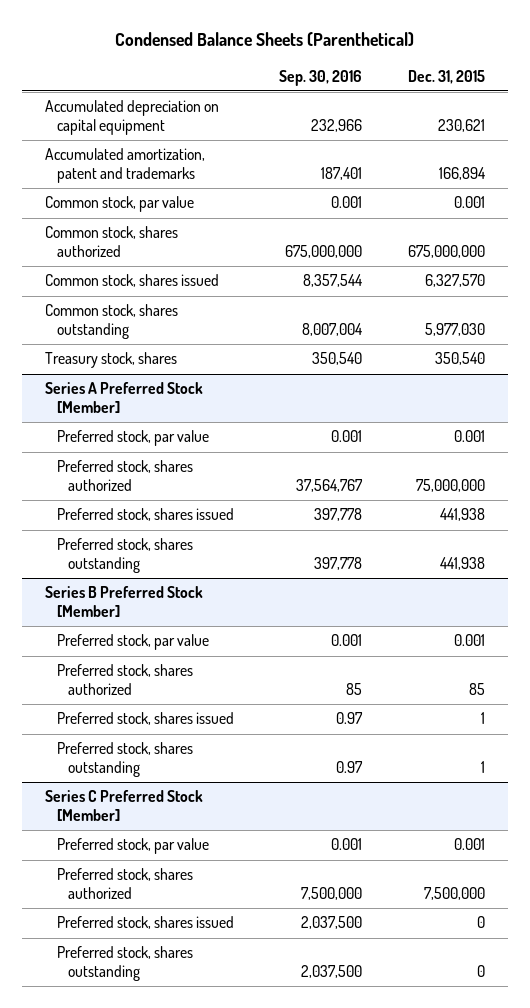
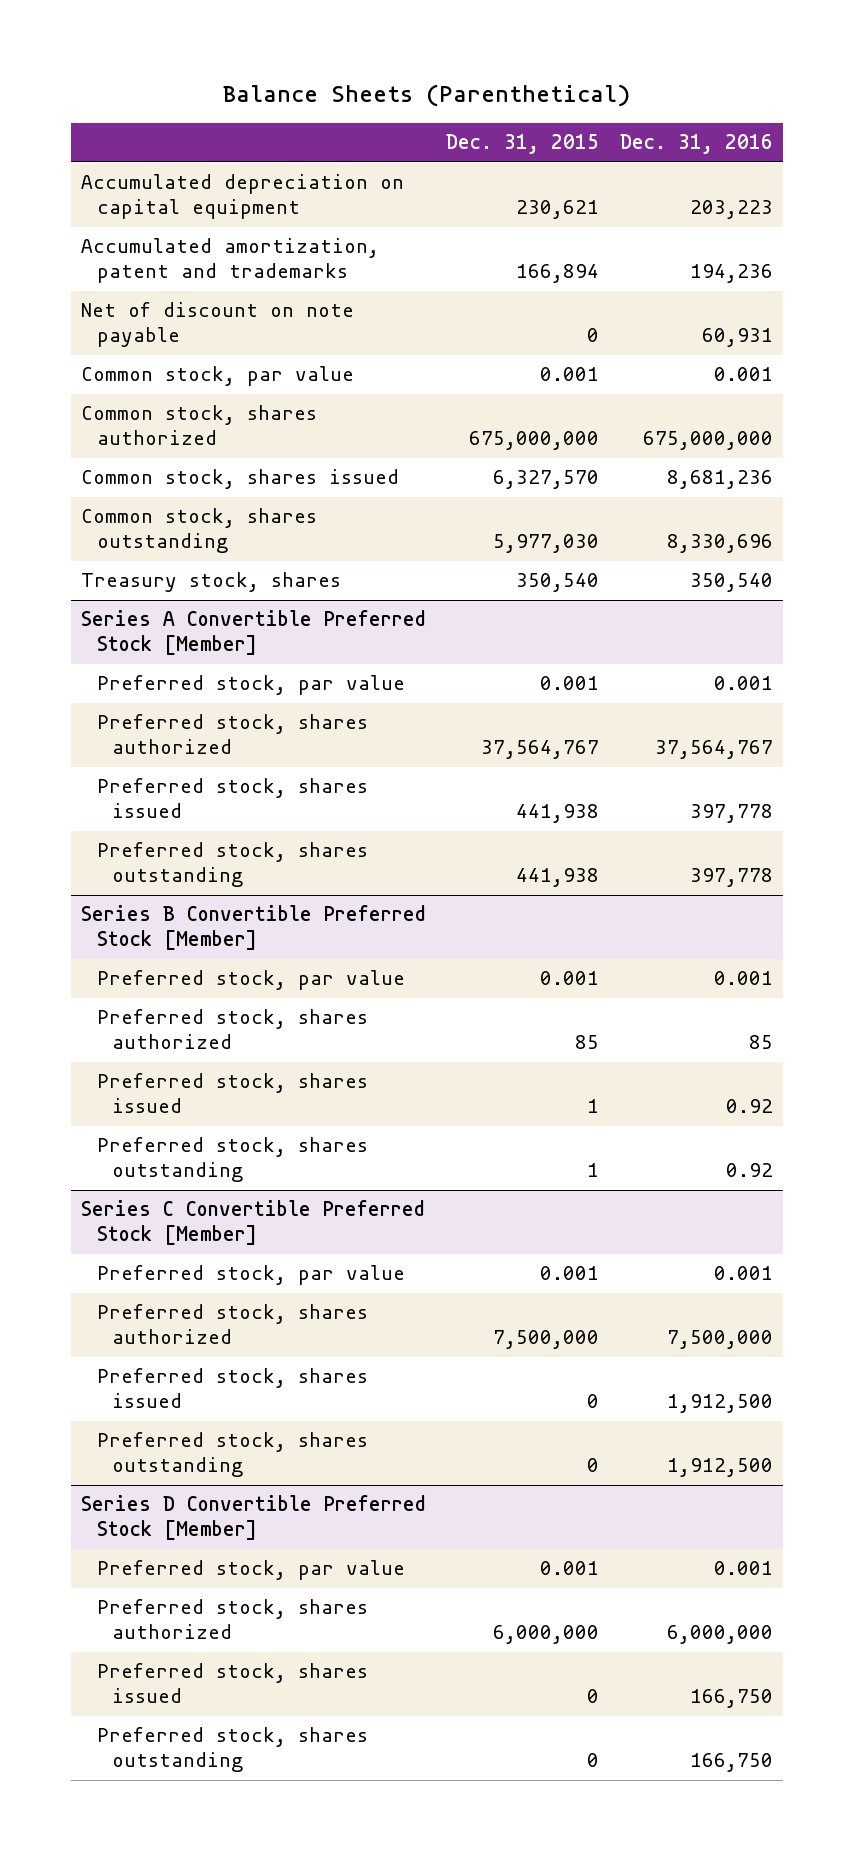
- Condensed Balance Sheets (Parenthetical)
+ Balance Sheets (Parenthetical)
- | Sep. 30, 2016 | Dec. 31, 2015
+ | Dec. 31, 2015 | Dec. 31, 2016
+ Net of discount on note payable | 0 | 60,931
- Series A Preferred Stock [Member]
+ Series A Convertible Preferred Stock [Member]
- Preferred stock, shares authorized | 37,564,767 | 75,000,000
+ Preferred stock, shares authorized | 37,564,767 | 37,564,767
- Series B Preferred Stock [Member]
+ Series B Convertible Preferred Stock [Member]
- Series C Preferred Stock [Member]
+ Series C Convertible Preferred Stock [Member]
+ Series D Convertible Preferred Stock [Member]
+ Preferred stock, par value | 0.001 | 0.001
+ Preferred stock, shares authorized | 6,000,000 | 6,000,000
+ Preferred stock, shares issued | 0 | 166,750
+ Preferred stock, shares outstanding | 0 | 166,750

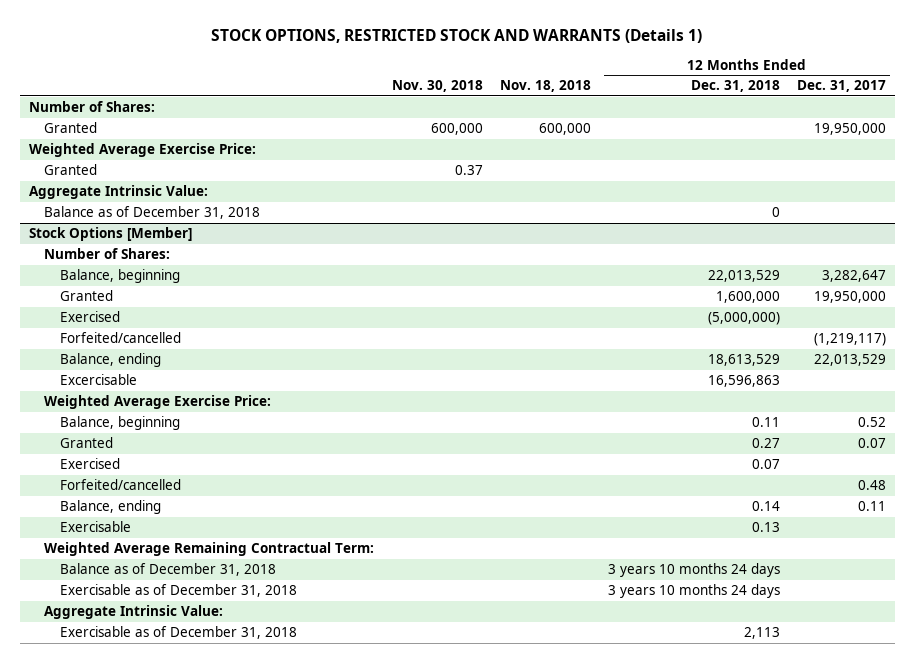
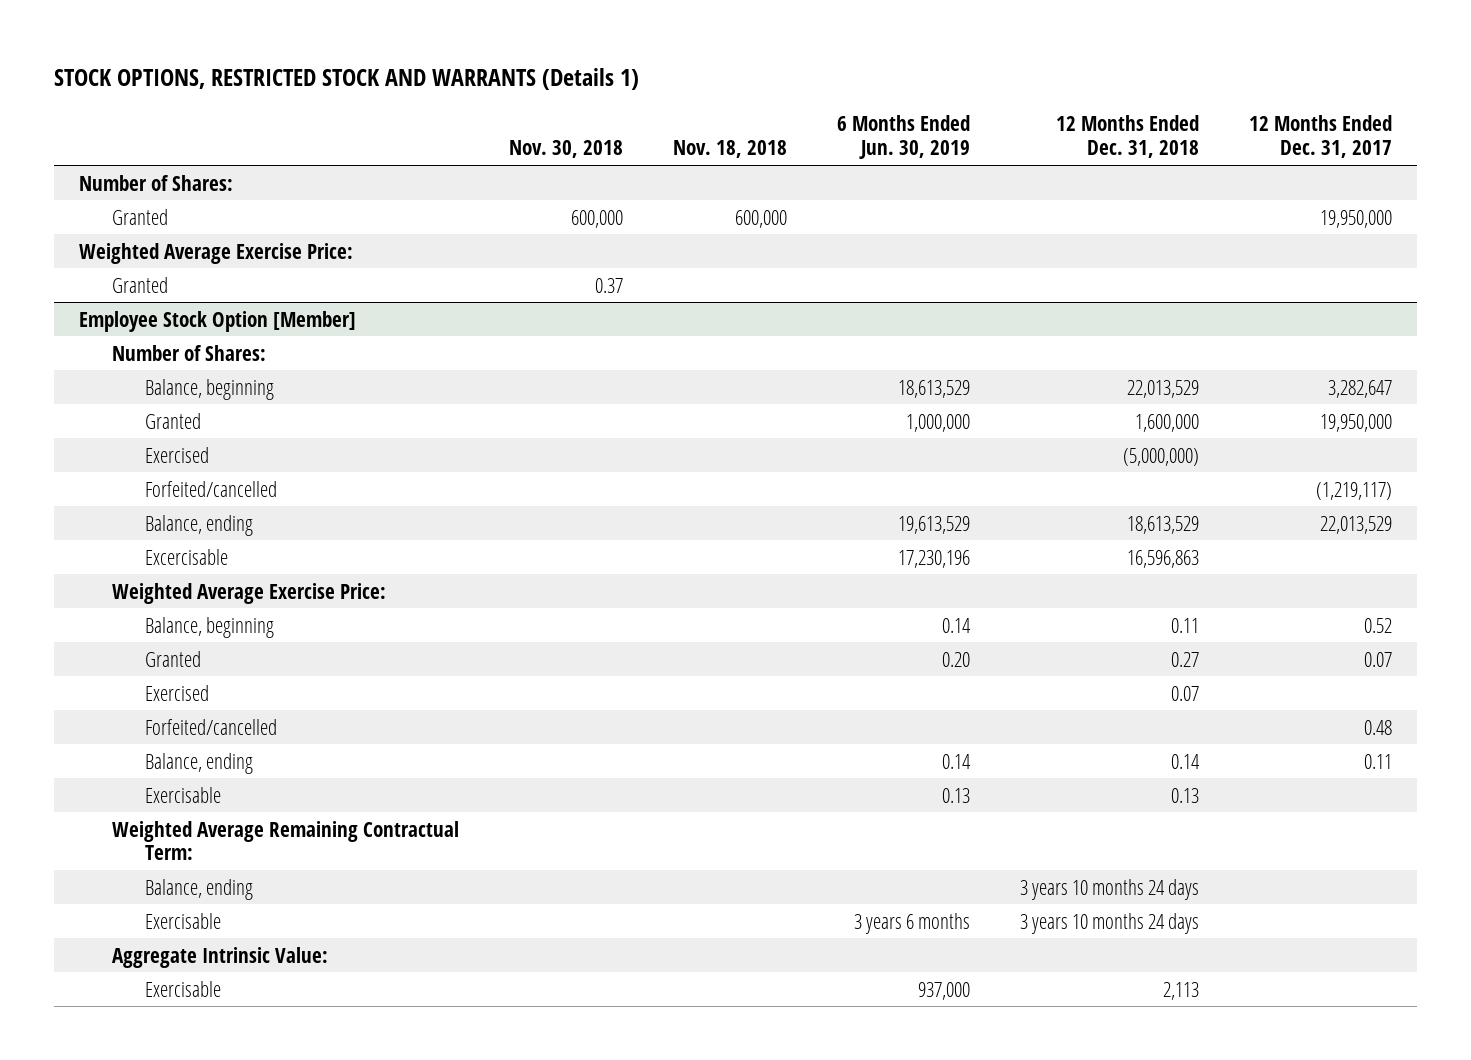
- | Nov. 30, 2018 | Nov. 18, 2018 | 12 Months Ended Dec. 31, 2018 | 12 Months Ended Dec. 31, 2017
+ | Nov. 30, 2018 | Nov. 18, 2018 | 6 Months Ended Jun. 30, 2019 | 12 Months Ended Dec. 31, 2018 | 12 Months Ended Dec. 31, 2017
- Aggregate Intrinsic Value:
- Balance as of December 31, 2018 | | | 0 |
- Stock Options [Member]
+ Employee Stock Option [Member]
- Balance as of December 31, 2018 | | | 3 years 10 months 24 days |
- Exercisable as of December 31, 2018 | | | 3 years 10 months 24 days |
+ Balance, ending | | | | 3 years 10 months 24 days |
+ Exercisable | | | 3 years 6 months | 3 years 10 months 24 days |
- Exercisable as of December 31, 2018 | | | 2,113 |
+ Exercisable | | | 937,000 | 2,113 |

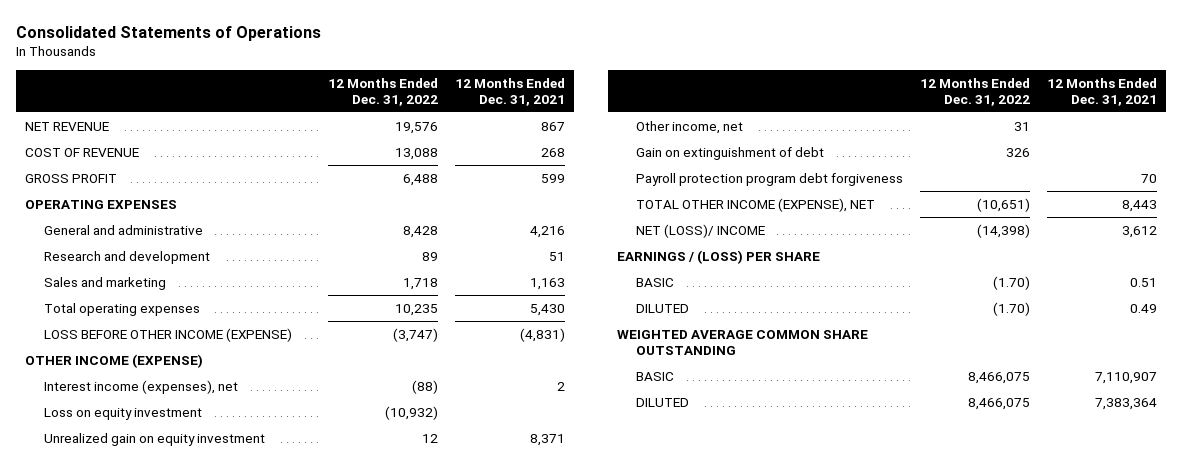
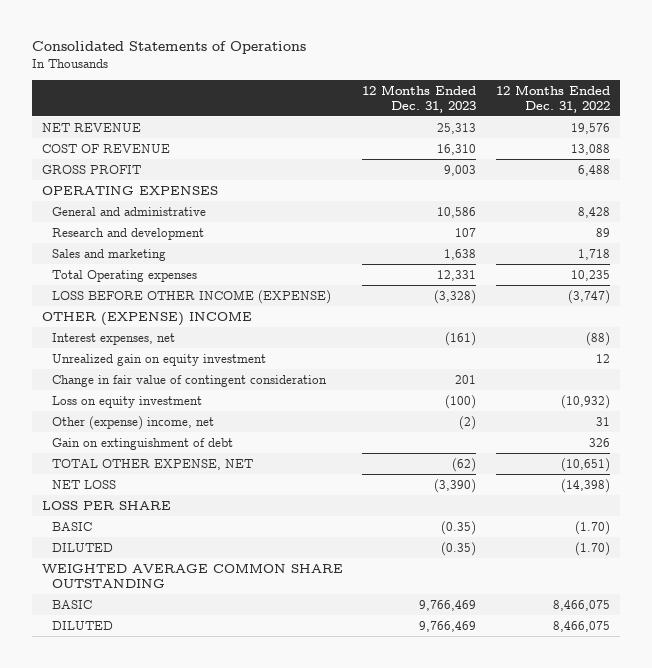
- | 12 Months Ended Dec. 31, 2022 | 12 Months Ended Dec. 31, 2021
+ | 12 Months Ended Dec. 31, 2023 | 12 Months Ended Dec. 31, 2022
- Total operating expenses | 10,235 | 5,430
+ Total Operating expenses | 12,331 | 10,235
- OTHER INCOME (EXPENSE)
- Interest income (expenses), net | (88) | 2
+ OTHER (EXPENSE) INCOME
+ Interest expenses, net | (161) | (88)
- Other income, net | 31 |
+ Change in fair value of contingent consideration | 201 |
moved down: Loss on equity investment | (100) | (10,932)
+ Other (expense) income, net | (2) | 31
- Payroll protection program debt forgiveness | | 70
- TOTAL OTHER INCOME (EXPENSE), NET | (10,651) | 8,443
- NET (LOSS)/ INCOME | (14,398) | 3,612
- EARNINGS / (LOSS) PER SHARE
+ TOTAL OTHER EXPENSE, NET | (62) | (10,651)
+ NET LOSS | (3,390) | (14,398)
+ LOSS PER SHARE

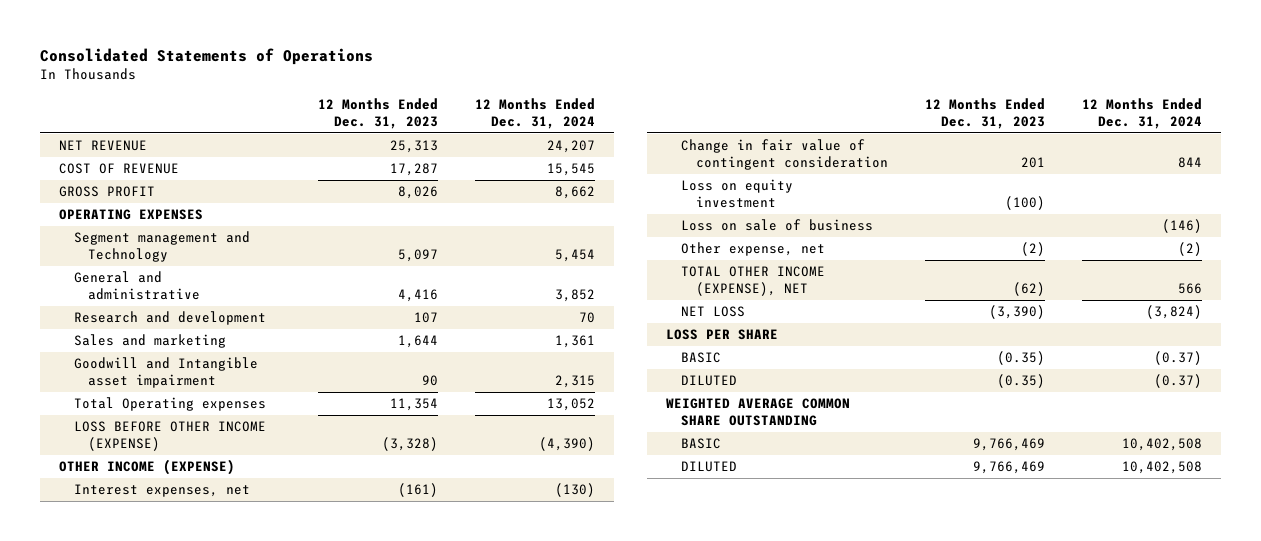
- | 12 Months Ended Dec. 31, 2023 | 12 Months Ended Dec. 31, 2022
+ | 12 Months Ended Dec. 31, 2023 | 12 Months Ended Dec. 31, 2024
- COST OF REVENUE | 16,310 | 13,088
- GROSS PROFIT | 9,003 | 6,488
+ COST OF REVENUE | 17,287 | 15,545
+ GROSS PROFIT | 8,026 | 8,662
- General and administrative | 10,586 | 8,428
+ Segment management and Technology | 5,097 | 5,454
+ General and administrative | 4,416 | 3,852
- Sales and marketing | 1,638 | 1,718
- Total Operating expenses | 12,331 | 10,235
+ Sales and marketing | 1,644 | 1,361
+ Goodwill and Intangible asset impairment | 90 | 2,315
+ Total Operating expenses | 11,354 | 13,052
- OTHER (EXPENSE) INCOME
+ OTHER INCOME (EXPENSE)
- Unrealized gain on equity investment | | 12
- Other (expense) income, net | (2) | 31
- Gain on extinguishment of debt | | 326
- TOTAL OTHER EXPENSE, NET | (62) | (10,651)
+ Loss on sale of business | | (146)
+ Other expense, net | (2) | (2)
+ TOTAL OTHER INCOME (EXPENSE), NET | (62) | 566

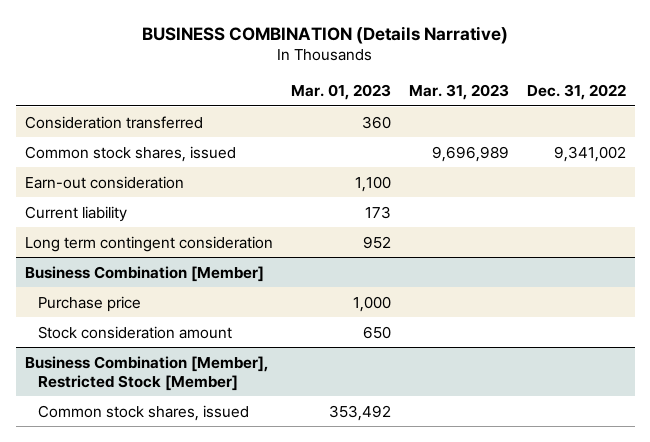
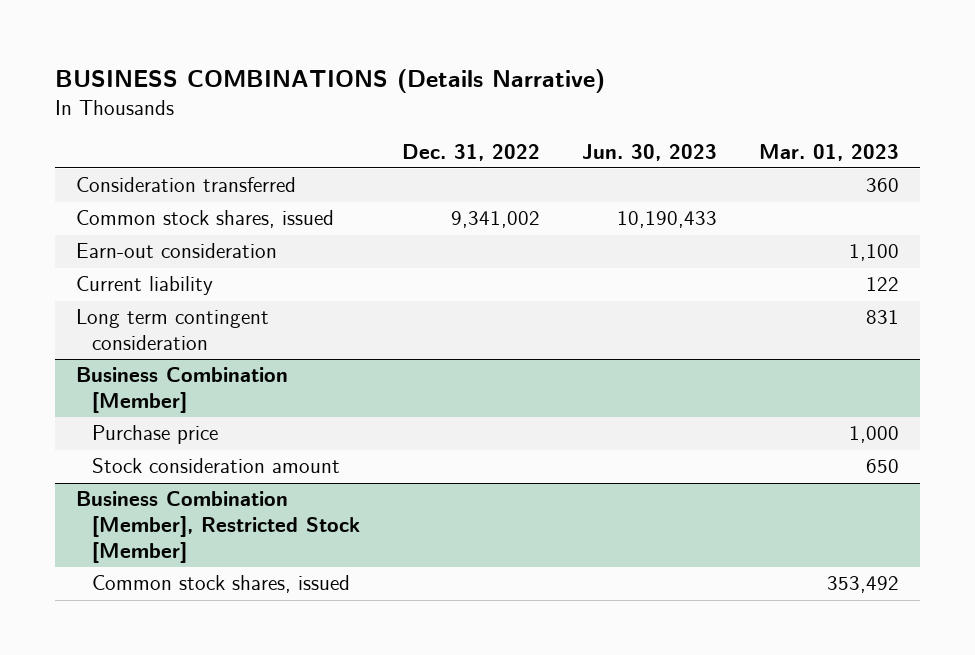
- BUSINESS COMBINATION (Details Narrative)
+ BUSINESS COMBINATIONS (Details Narrative)
- | Mar. 01, 2023 | Mar. 31, 2023 | Dec. 31, 2022
+ | Dec. 31, 2022 | Jun. 30, 2023 | Mar. 01, 2023
- Current liability | 173 | |
- Long term contingent consideration | 952 | |
+ Current liability | | | 122
+ Long term contingent consideration | | | 831

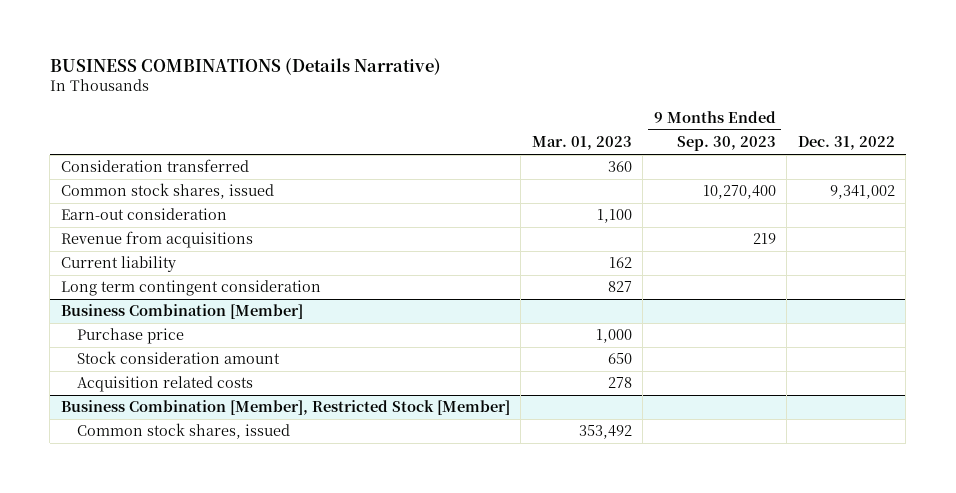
- | Dec. 31, 2022 | Jun. 30, 2023 | Mar. 01, 2023
+ | Mar. 01, 2023 | 9 Months Ended Sep. 30, 2023 | Dec. 31, 2022
- Current liability | | | 122
- Long term contingent consideration | | | 831
+ Revenue from acquisitions | | 219 |
+ Current liability | 162 | |
+ Long term contingent consideration | 827 | |
@ Business Combination [Member]
+ Acquisition related costs | 278 | |

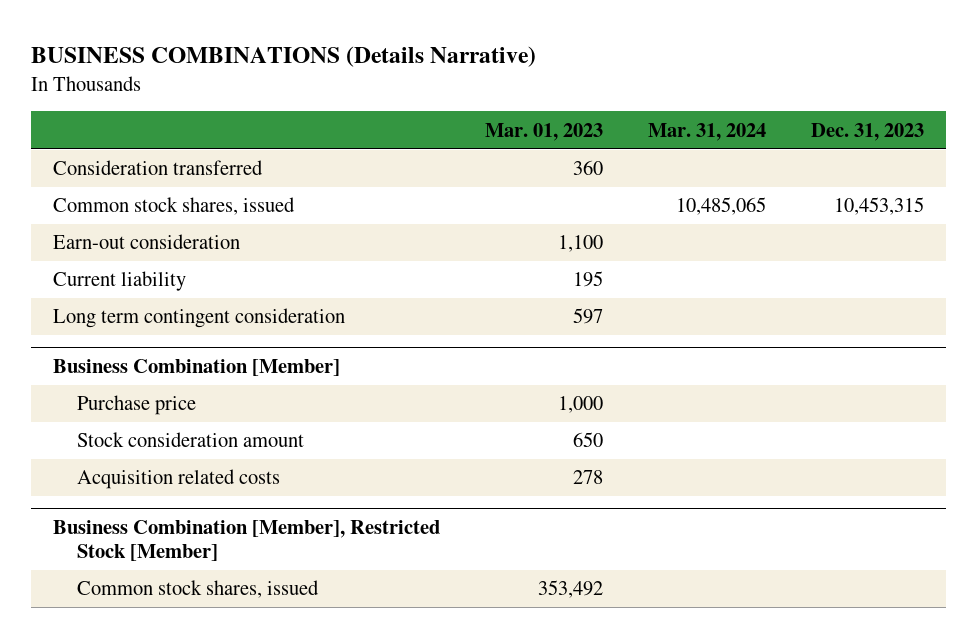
- | Mar. 01, 2023 | 9 Months Ended Sep. 30, 2023 | Dec. 31, 2022
+ | Mar. 01, 2023 | Mar. 31, 2024 | Dec. 31, 2023
- Revenue from acquisitions | | 219 |
- Current liability | 162 | |
- Long term contingent consideration | 827 | |
+ Current liability | 195 | |
+ Long term contingent consideration | 597 | |

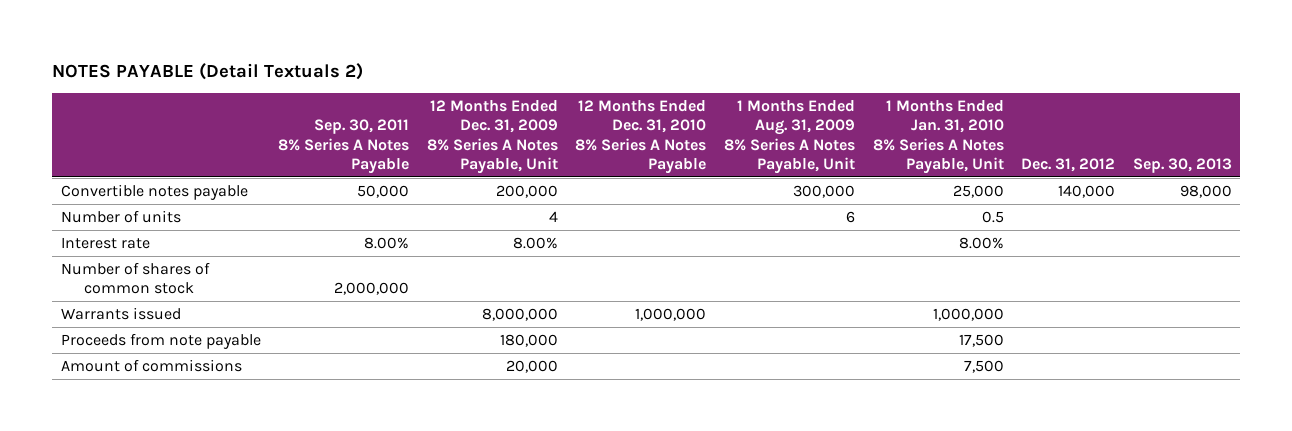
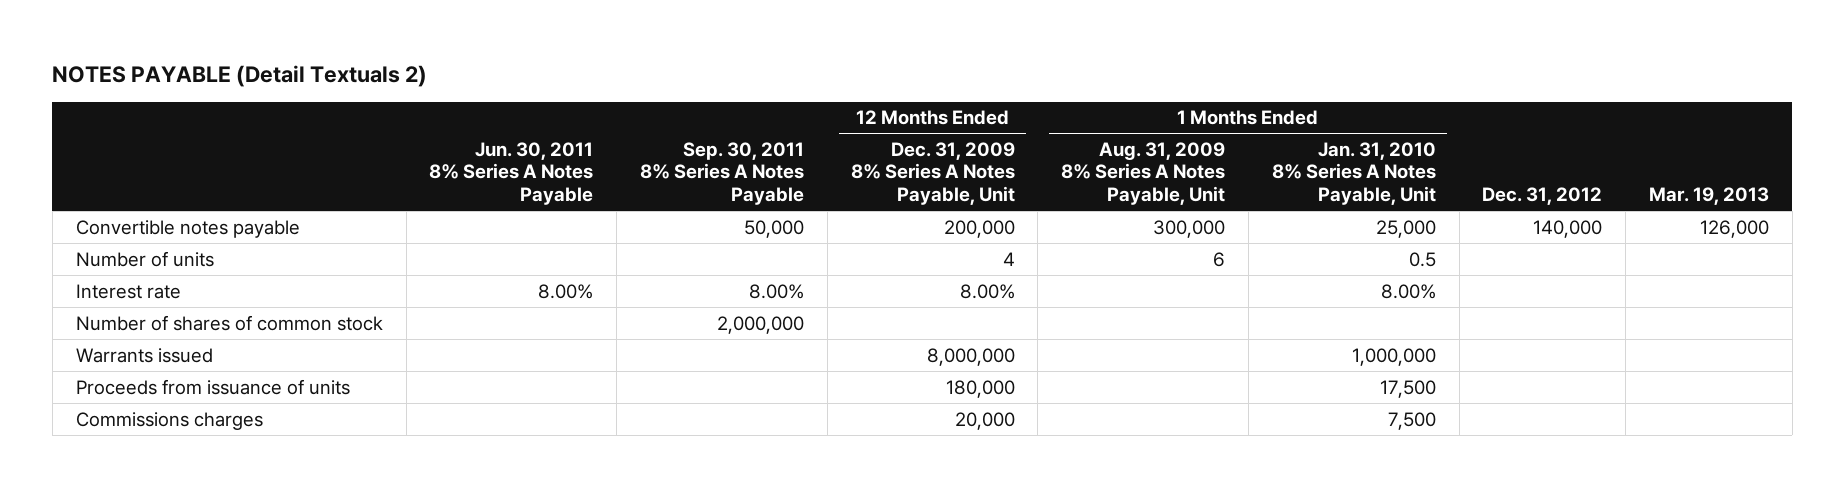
- | Sep. 30, 2011 8% Series A Notes Payable | 12 Months Ended Dec. 31, 2009 8% Series A Notes Payable, Unit | 12 Months Ended Dec. 31, 2010 8% Series A Notes Payable | 1 Months Ended Aug. 31, 2009 8% Series A Notes Payable, Unit | 1 Months Ended Jan. 31, 2010 8% Series A Notes Payable, Unit | Dec. 31, 2012 | Sep. 30, 2013
+ | Jun. 30, 2011 8% Series A Notes Payable | Sep. 30, 2011 8% Series A Notes Payable | 12 Months Ended Dec. 31, 2009 8% Series A Notes Payable, Unit | 1 Months Ended Aug. 31, 2009 8% Series A Notes Payable, Unit | 1 Months Ended Jan. 31, 2010 8% Series A Notes Payable, Unit | Dec. 31, 2012 | Mar. 19, 2013
- Proceeds from note payable | | 180,000 | | | 17,500 | |
- Amount of commissions | | 20,000 | | | 7,500 | |
+ Proceeds from issuance of units | | | 180,000 | | 17,500 | |
+ Commissions charges | | | 20,000 | | 7,500 | |

